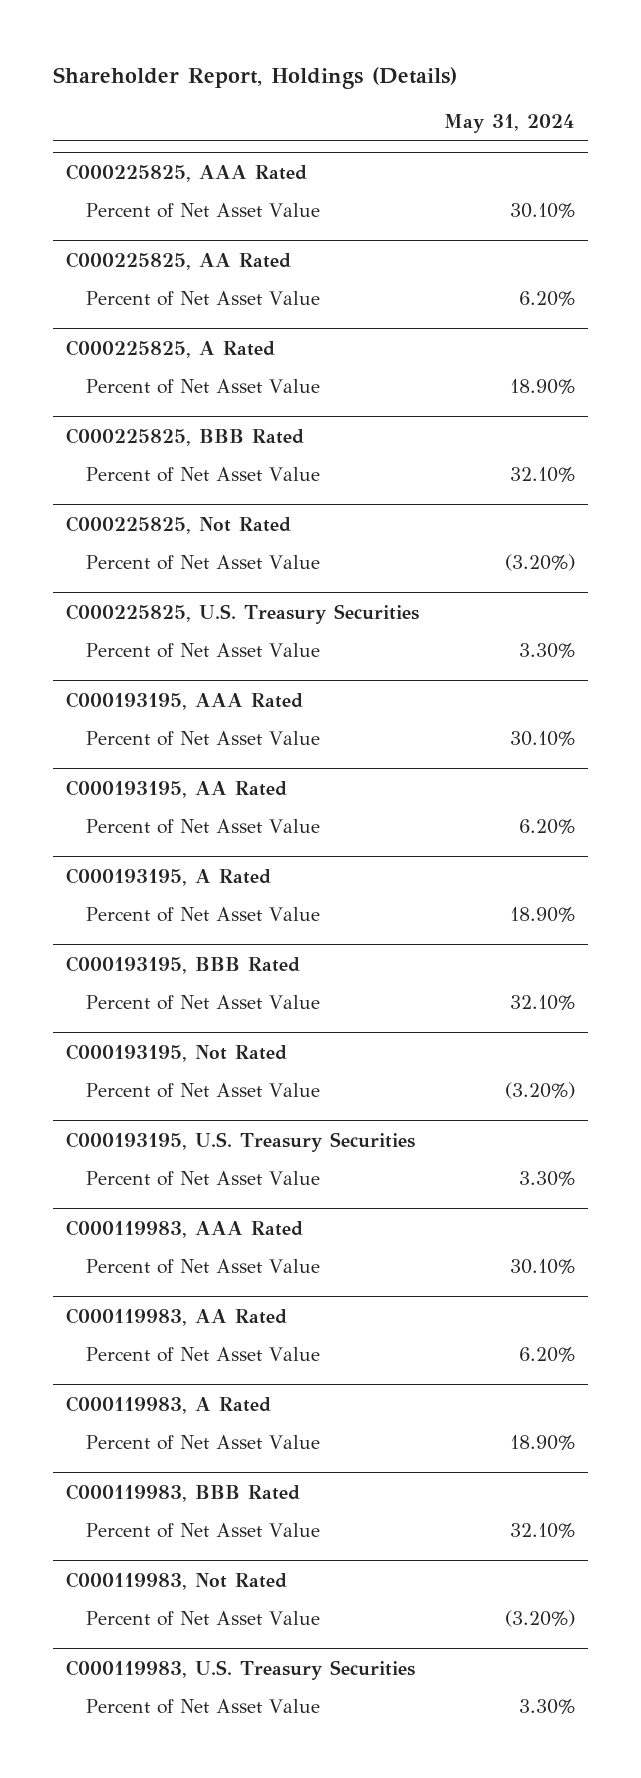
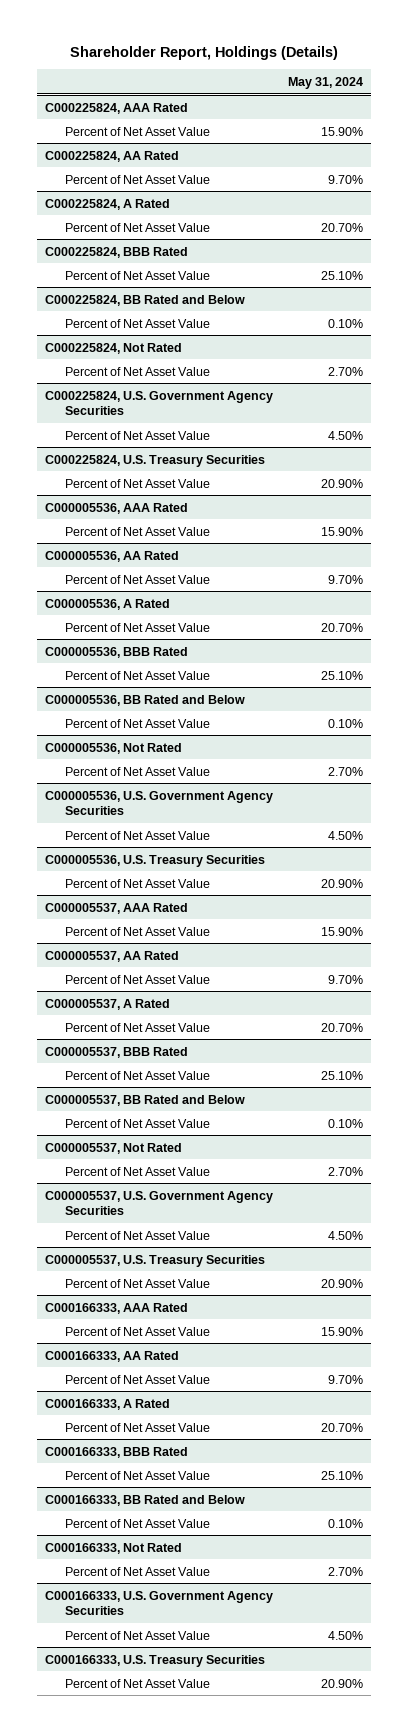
- C000225825, AAA Rated
- Percent of Net Asset Value | 30.10%
- C000225825, AA Rated
- Percent of Net Asset Value | 6.20%
- C000225825, A Rated
- Percent of Net Asset Value | 18.90%
- C000225825, BBB Rated
- Percent of Net Asset Value | 32.10%
- C000225825, Not Rated
- Percent of Net Asset Value | (3.20%)
- C000225825, U.S. Treasury Securities
- Percent of Net Asset Value | 3.30%
- C000193195, AAA Rated
- Percent of Net Asset Value | 30.10%
- C000193195, AA Rated
- Percent of Net Asset Value | 6.20%
- C000193195, A Rated
- Percent of Net Asset Value | 18.90%
- C000193195, BBB Rated
- Percent of Net Asset Value | 32.10%
- C000193195, Not Rated
- Percent of Net Asset Value | (3.20%)
- C000193195, U.S. Treasury Securities
- Percent of Net Asset Value | 3.30%
- C000119983, AAA Rated
- Percent of Net Asset Value | 30.10%
- C000119983, AA Rated
- Percent of Net Asset Value | 6.20%
- C000119983, A Rated
- Percent of Net Asset Value | 18.90%
- C000119983, BBB Rated
- Percent of Net Asset Value | 32.10%
- C000119983, Not Rated
- Percent of Net Asset Value | (3.20%)
- C000119983, U.S. Treasury Securities
- Percent of Net Asset Value | 3.30%
+ C000225824, AAA Rated
+ Percent of Net Asset Value | 15.90%
+ C000225824, AA Rated
+ Percent of Net Asset Value | 9.70%
+ C000225824, A Rated
+ Percent of Net Asset Value | 20.70%
+ C000225824, BBB Rated
+ Percent of Net Asset Value | 25.10%
+ C000225824, BB Rated and Below
+ Percent of Net Asset Value | 0.10%
+ C000225824, Not Rated
+ Percent of Net Asset Value | 2.70%
+ C000225824, U.S. Government Agency Securities
+ Percent of Net Asset Value | 4.50%
+ C000225824, U.S. Treasury Securities
+ Percent of Net Asset Value | 20.90%
+ C000005536, AAA Rated
+ Percent of Net Asset Value | 15.90%
+ C000005536, AA Rated
+ Percent of Net Asset Value | 9.70%
+ C000005536, A Rated
+ Percent of Net Asset Value | 20.70%
+ C000005536, BBB Rated
+ Percent of Net Asset Value | 25.10%
+ C000005536, BB Rated and Below
+ Percent of Net Asset Value | 0.10%
+ C000005536, Not Rated
+ Percent of Net Asset Value | 2.70%
+ C000005536, U.S. Government Agency Securities
+ Percent of Net Asset Value | 4.50%
+ C000005536, U.S. Treasury Securities
+ Percent of Net Asset Value | 20.90%
+ C000005537, AAA Rated
+ Percent of Net Asset Value | 15.90%
+ C000005537, AA Rated
+ Percent of Net Asset Value | 9.70%
+ C000005537, A Rated
+ Percent of Net Asset Value | 20.70%
+ C000005537, BBB Rated
+ Percent of Net Asset Value | 25.10%
+ C000005537, BB Rated and Below
+ Percent of Net Asset Value | 0.10%
+ C000005537, Not Rated
+ Percent of Net Asset Value | 2.70%
+ C000005537, U.S. Government Agency Securities
+ Percent of Net Asset Value | 4.50%
+ C000005537, U.S. Treasury Securities
+ Percent of Net Asset Value | 20.90%
+ C000166333, AAA Rated
+ Percent of Net Asset Value | 15.90%
+ C000166333, AA Rated
+ Percent of Net Asset Value | 9.70%
+ C000166333, A Rated
+ Percent of Net Asset Value | 20.70%
+ C000166333, BBB Rated
+ Percent of Net Asset Value | 25.10%
+ C000166333, BB Rated and Below
+ Percent of Net Asset Value | 0.10%
+ C000166333, Not Rated
+ Percent of Net Asset Value | 2.70%
+ C000166333, U.S. Government Agency Securities
+ Percent of Net Asset Value | 4.50%
+ C000166333, U.S. Treasury Securities
+ Percent of Net Asset Value | 20.90%

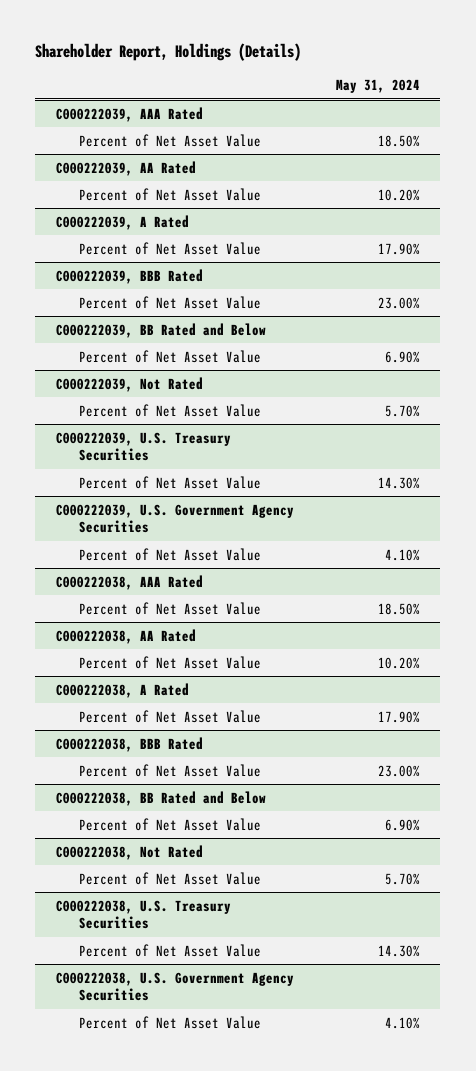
- C000225824, AAA Rated
- Percent of Net Asset Value | 15.90%
- C000225824, AA Rated
- Percent of Net Asset Value | 9.70%
- C000225824, A Rated
- Percent of Net Asset Value | 20.70%
- C000225824, BBB Rated
- Percent of Net Asset Value | 25.10%
- C000225824, BB Rated and Below
- Percent of Net Asset Value | 0.10%
- C000225824, Not Rated
- Percent of Net Asset Value | 2.70%
- C000225824, U.S. Government Agency Securities
- Percent of Net Asset Value | 4.50%
- C000225824, U.S. Treasury Securities
- Percent of Net Asset Value | 20.90%
- C000005536, AAA Rated
- Percent of Net Asset Value | 15.90%
- C000005536, AA Rated
- Percent of Net Asset Value | 9.70%
- C000005536, A Rated
- Percent of Net Asset Value | 20.70%
- C000005536, BBB Rated
- Percent of Net Asset Value | 25.10%
- C000005536, BB Rated and Below
- Percent of Net Asset Value | 0.10%
- C000005536, Not Rated
- Percent of Net Asset Value | 2.70%
- C000005536, U.S. Government Agency Securities
- Percent of Net Asset Value | 4.50%
- C000005536, U.S. Treasury Securities
- Percent of Net Asset Value | 20.90%
- C000005537, AAA Rated
- Percent of Net Asset Value | 15.90%
- C000005537, AA Rated
- Percent of Net Asset Value | 9.70%
- C000005537, A Rated
- Percent of Net Asset Value | 20.70%
- C000005537, BBB Rated
- Percent of Net Asset Value | 25.10%
- C000005537, BB Rated and Below
- Percent of Net Asset Value | 0.10%
- C000005537, Not Rated
- Percent of Net Asset Value | 2.70%
- C000005537, U.S. Government Agency Securities
- Percent of Net Asset Value | 4.50%
- C000005537, U.S. Treasury Securities
- Percent of Net Asset Value | 20.90%
- C000166333, AAA Rated
- Percent of Net Asset Value | 15.90%
- C000166333, AA Rated
- Percent of Net Asset Value | 9.70%
- C000166333, A Rated
- Percent of Net Asset Value | 20.70%
- C000166333, BBB Rated
- Percent of Net Asset Value | 25.10%
- C000166333, BB Rated and Below
- Percent of Net Asset Value | 0.10%
- C000166333, Not Rated
- Percent of Net Asset Value | 2.70%
- C000166333, U.S. Government Agency Securities
- Percent of Net Asset Value | 4.50%
- C000166333, U.S. Treasury Securities
- Percent of Net Asset Value | 20.90%
+ C000222039, AAA Rated
+ Percent of Net Asset Value | 18.50%
+ C000222039, AA Rated
+ Percent of Net Asset Value | 10.20%
+ C000222039, A Rated
+ Percent of Net Asset Value | 17.90%
+ C000222039, BBB Rated
+ Percent of Net Asset Value | 23.00%
+ C000222039, BB Rated and Below
+ Percent of Net Asset Value | 6.90%
+ C000222039, Not Rated
+ Percent of Net Asset Value | 5.70%
+ C000222039, U.S. Treasury Securities
+ Percent of Net Asset Value | 14.30%
+ C000222039, U.S. Government Agency Securities
+ Percent of Net Asset Value | 4.10%
+ C000222038, AAA Rated
+ Percent of Net Asset Value | 18.50%
+ C000222038, AA Rated
+ Percent of Net Asset Value | 10.20%
+ C000222038, A Rated
+ Percent of Net Asset Value | 17.90%
+ C000222038, BBB Rated
+ Percent of Net Asset Value | 23.00%
+ C000222038, BB Rated and Below
+ Percent of Net Asset Value | 6.90%
+ C000222038, Not Rated
+ Percent of Net Asset Value | 5.70%
+ C000222038, U.S. Treasury Securities
+ Percent of Net Asset Value | 14.30%
+ C000222038, U.S. Government Agency Securities
+ Percent of Net Asset Value | 4.10%

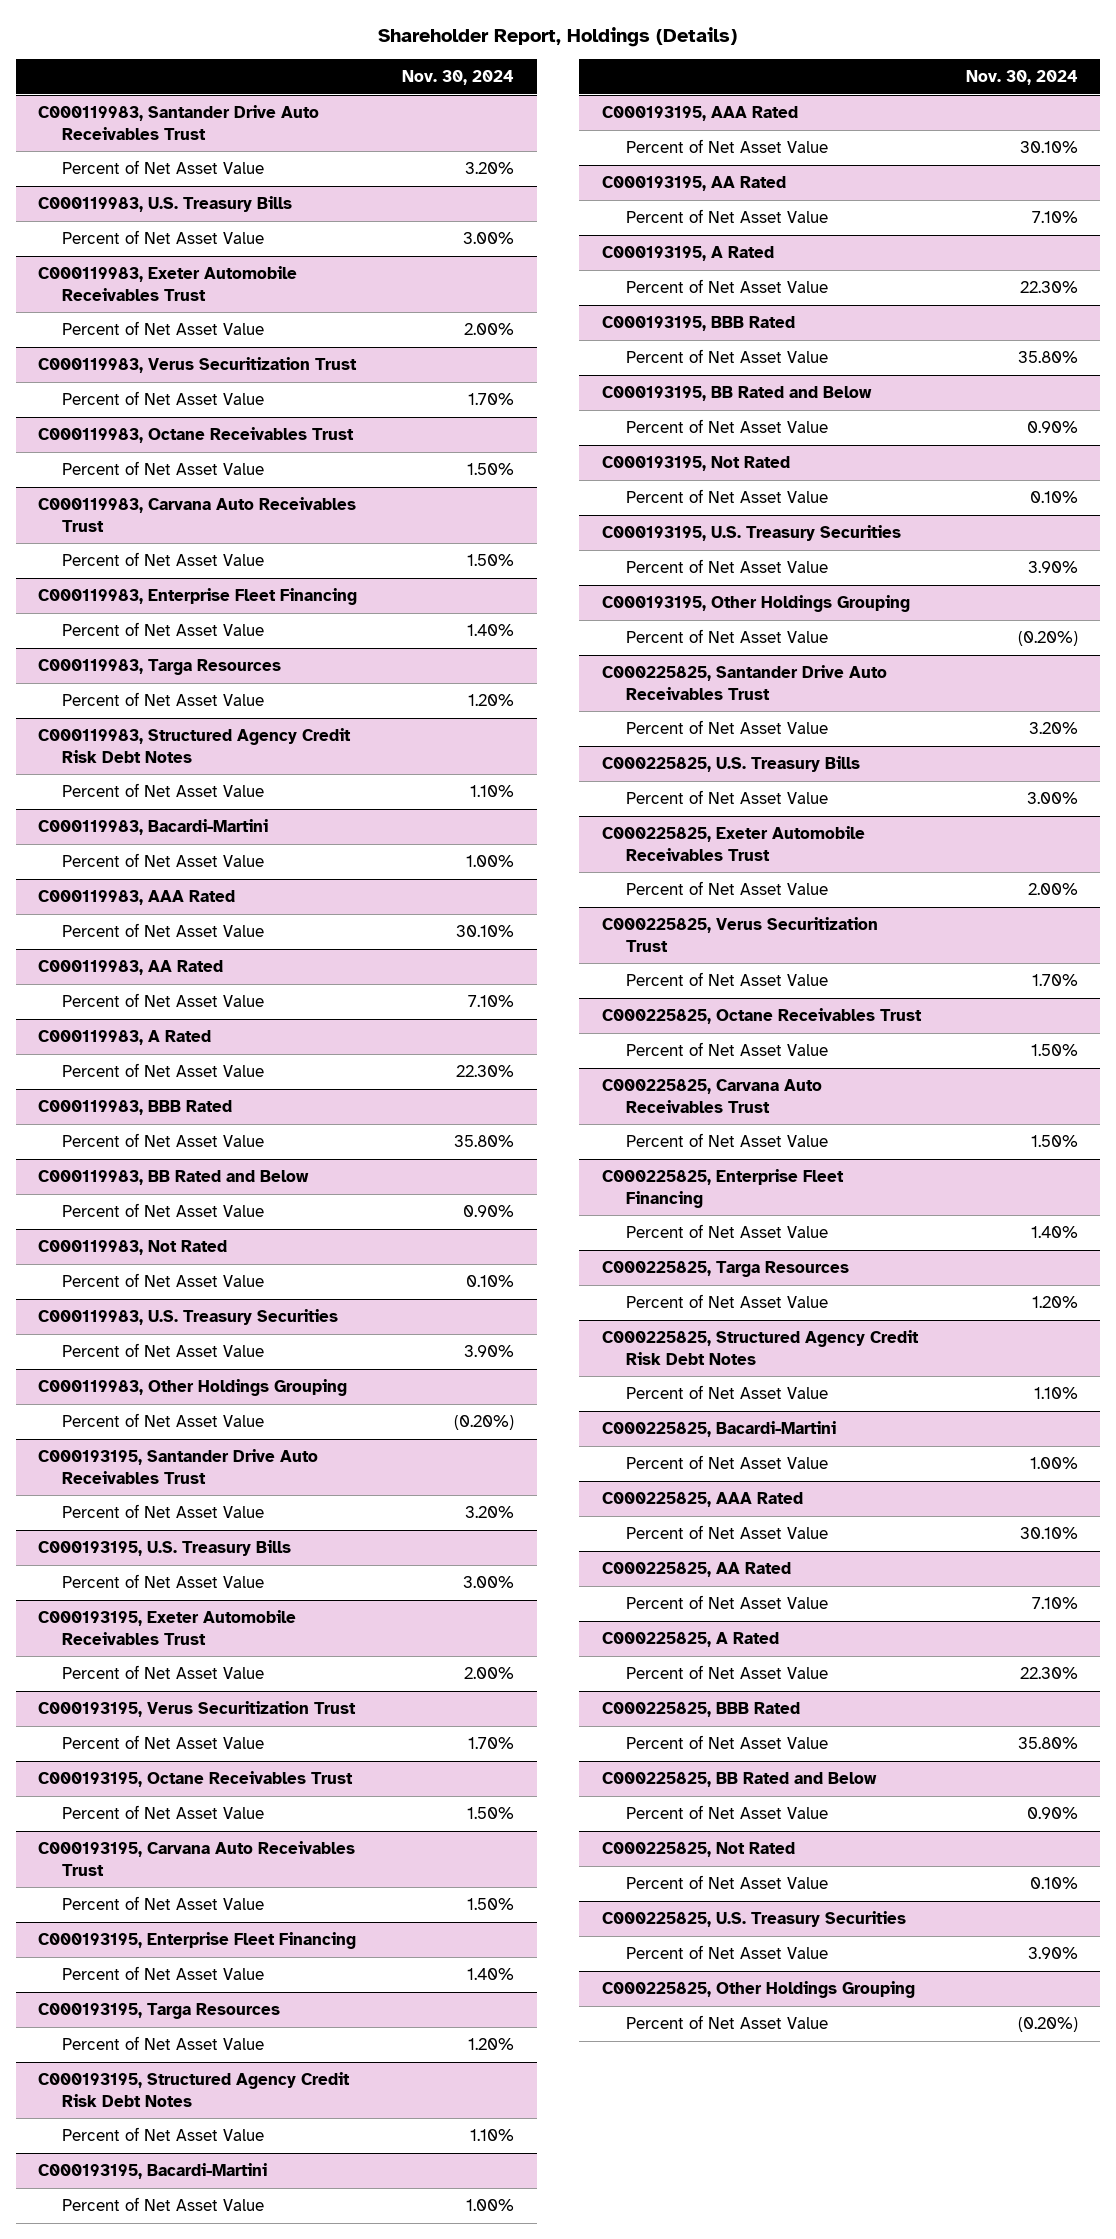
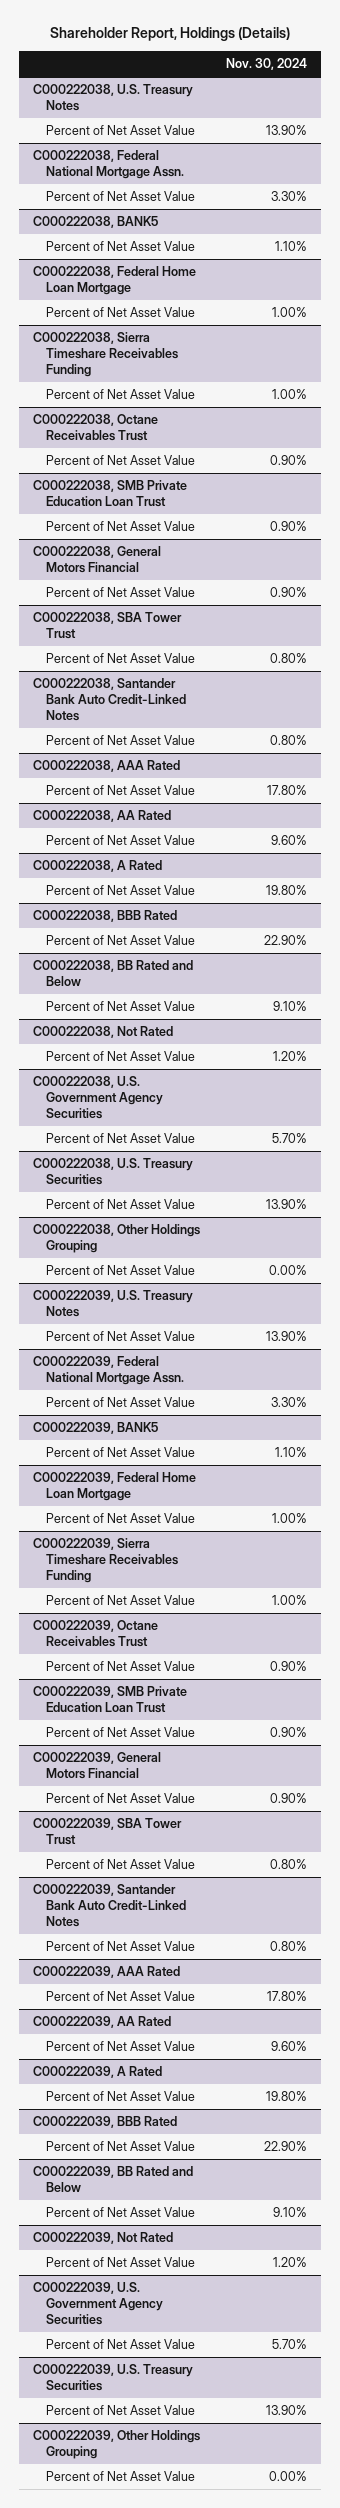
- C000119983, Santander Drive Auto Receivables Trust
- Percent of Net Asset Value | 3.20%
- C000119983, U.S. Treasury Bills
- Percent of Net Asset Value | 3.00%
- C000119983, Exeter Automobile Receivables Trust
- Percent of Net Asset Value | 2.00%
- C000119983, Verus Securitization Trust
- Percent of Net Asset Value | 1.70%
- C000119983, Octane Receivables Trust
- Percent of Net Asset Value | 1.50%
- C000119983, Carvana Auto Receivables Trust
- Percent of Net Asset Value | 1.50%
- C000119983, Enterprise Fleet Financing
- Percent of Net Asset Value | 1.40%
- C000119983, Targa Resources
- Percent of Net Asset Value | 1.20%
- C000119983, Structured Agency Credit Risk Debt Notes
+ C000222038, U.S. Treasury Notes
+ Percent of Net Asset Value | 13.90%
+ C000222038, Federal National Mortgage Assn.
+ Percent of Net Asset Value | 3.30%
+ C000222038, BANK5
- C000119983, Bacardi-Martini
+ C000222038, Federal Home Loan Mortgage
- C000119983, AAA Rated
- Percent of Net Asset Value | 30.10%
- C000119983, AA Rated
- Percent of Net Asset Value | 7.10%
- C000119983, A Rated
- Percent of Net Asset Value | 22.30%
- C000119983, BBB Rated
- Percent of Net Asset Value | 35.80%
- C000119983, BB Rated and Below
- Percent of Net Asset Value | 0.90%
- C000119983, Not Rated
- Percent of Net Asset Value | 0.10%
- C000119983, U.S. Treasury Securities
- Percent of Net Asset Value | 3.90%
- C000119983, Other Holdings Grouping
- Percent of Net Asset Value | (0.20%)
- C000193195, Santander Drive Auto Receivables Trust
- Percent of Net Asset Value | 3.20%
- C000193195, U.S. Treasury Bills
- Percent of Net Asset Value | 3.00%
- C000193195, Exeter Automobile Receivables Trust
- Percent of Net Asset Value | 2.00%
- C000193195, Verus Securitization Trust
- Percent of Net Asset Value | 1.70%
- C000193195, Octane Receivables Trust
- Percent of Net Asset Value | 1.50%
- C000193195, Carvana Auto Receivables Trust
- Percent of Net Asset Value | 1.50%
- C000193195, Enterprise Fleet Financing
- Percent of Net Asset Value | 1.40%
- C000193195, Targa Resources
- Percent of Net Asset Value | 1.20%
- C000193195, Structured Agency Credit Risk Debt Notes
- Percent of Net Asset Value | 1.10%
- C000193195, Bacardi-Martini
+ C000222038, Sierra Timeshare Receivables Funding
- C000193195, AAA Rated
- Percent of Net Asset Value | 30.10%
- C000193195, AA Rated
- Percent of Net Asset Value | 7.10%
- C000193195, A Rated
- Percent of Net Asset Value | 22.30%
- C000193195, BBB Rated
- Percent of Net Asset Value | 35.80%
- C000193195, BB Rated and Below
+ C000222038, Octane Receivables Trust
- C000193195, Not Rated
- Percent of Net Asset Value | 0.10%
- C000193195, U.S. Treasury Securities
- Percent of Net Asset Value | 3.90%
- C000193195, Other Holdings Grouping
- Percent of Net Asset Value | (0.20%)
- C000225825, Santander Drive Auto Receivables Trust
- Percent of Net Asset Value | 3.20%
- C000225825, U.S. Treasury Bills
- Percent of Net Asset Value | 3.00%
- C000225825, Exeter Automobile Receivables Trust
- Percent of Net Asset Value | 2.00%
- C000225825, Verus Securitization Trust
- Percent of Net Asset Value | 1.70%
- C000225825, Octane Receivables Trust
- Percent of Net Asset Value | 1.50%
- C000225825, Carvana Auto Receivables Trust
- Percent of Net Asset Value | 1.50%
- C000225825, Enterprise Fleet Financing
- Percent of Net Asset Value | 1.40%
- C000225825, Targa Resources
+ C000222038, SMB Private Education Loan Trust
+ Percent of Net Asset Value | 0.90%
+ C000222038, General Motors Financial
+ Percent of Net Asset Value | 0.90%
+ C000222038, SBA Tower Trust
+ Percent of Net Asset Value | 0.80%
+ C000222038, Santander Bank Auto Credit-Linked Notes
+ Percent of Net Asset Value | 0.80%
+ C000222038, AAA Rated
+ Percent of Net Asset Value | 17.80%
+ C000222038, AA Rated
+ Percent of Net Asset Value | 9.60%
+ C000222038, A Rated
+ Percent of Net Asset Value | 19.80%
+ C000222038, BBB Rated
+ Percent of Net Asset Value | 22.90%
+ C000222038, BB Rated and Below
+ Percent of Net Asset Value | 9.10%
+ C000222038, Not Rated
- C000225825, Structured Agency Credit Risk Debt Notes
+ C000222038, U.S. Government Agency Securities
+ Percent of Net Asset Value | 5.70%
+ C000222038, U.S. Treasury Securities
+ Percent of Net Asset Value | 13.90%
+ C000222038, Other Holdings Grouping
+ Percent of Net Asset Value | 0.00%
+ C000222039, U.S. Treasury Notes
+ Percent of Net Asset Value | 13.90%
+ C000222039, Federal National Mortgage Assn.
+ Percent of Net Asset Value | 3.30%
+ C000222039, BANK5
- C000225825, Bacardi-Martini
+ C000222039, Federal Home Loan Mortgage
- C000225825, AAA Rated
- Percent of Net Asset Value | 30.10%
- C000225825, AA Rated
- Percent of Net Asset Value | 7.10%
- C000225825, A Rated
- Percent of Net Asset Value | 22.30%
- C000225825, BBB Rated
- Percent of Net Asset Value | 35.80%
- C000225825, BB Rated and Below
+ C000222039, Sierra Timeshare Receivables Funding
+ Percent of Net Asset Value | 1.00%
+ C000222039, Octane Receivables Trust
- C000225825, Not Rated
- Percent of Net Asset Value | 0.10%
- C000225825, U.S. Treasury Securities
- Percent of Net Asset Value | 3.90%
- C000225825, Other Holdings Grouping
- Percent of Net Asset Value | (0.20%)
+ C000222039, SMB Private Education Loan Trust
+ Percent of Net Asset Value | 0.90%
+ C000222039, General Motors Financial
+ Percent of Net Asset Value | 0.90%
+ C000222039, SBA Tower Trust
+ Percent of Net Asset Value | 0.80%
+ C000222039, Santander Bank Auto Credit-Linked Notes
+ Percent of Net Asset Value | 0.80%
+ C000222039, AAA Rated
+ Percent of Net Asset Value | 17.80%
+ C000222039, AA Rated
+ Percent of Net Asset Value | 9.60%
+ C000222039, A Rated
+ Percent of Net Asset Value | 19.80%
+ C000222039, BBB Rated
+ Percent of Net Asset Value | 22.90%
+ C000222039, BB Rated and Below
+ Percent of Net Asset Value | 9.10%
+ C000222039, Not Rated
+ Percent of Net Asset Value | 1.20%
+ C000222039, U.S. Government Agency Securities
+ Percent of Net Asset Value | 5.70%
+ C000222039, U.S. Treasury Securities
+ Percent of Net Asset Value | 13.90%
+ C000222039, Other Holdings Grouping
+ Percent of Net Asset Value | 0.00%

